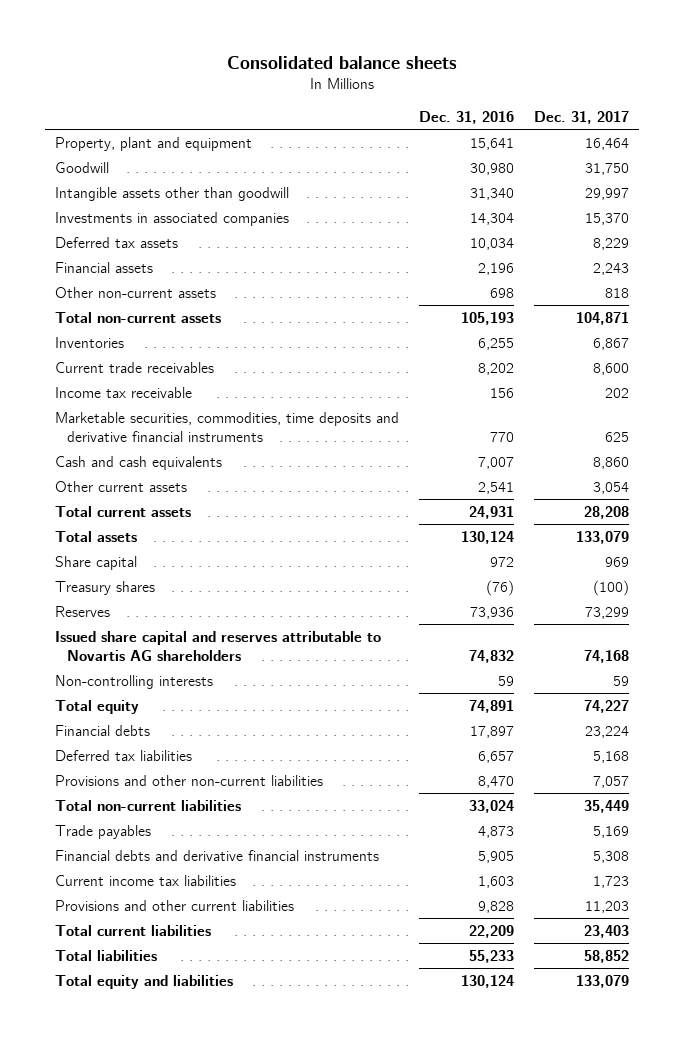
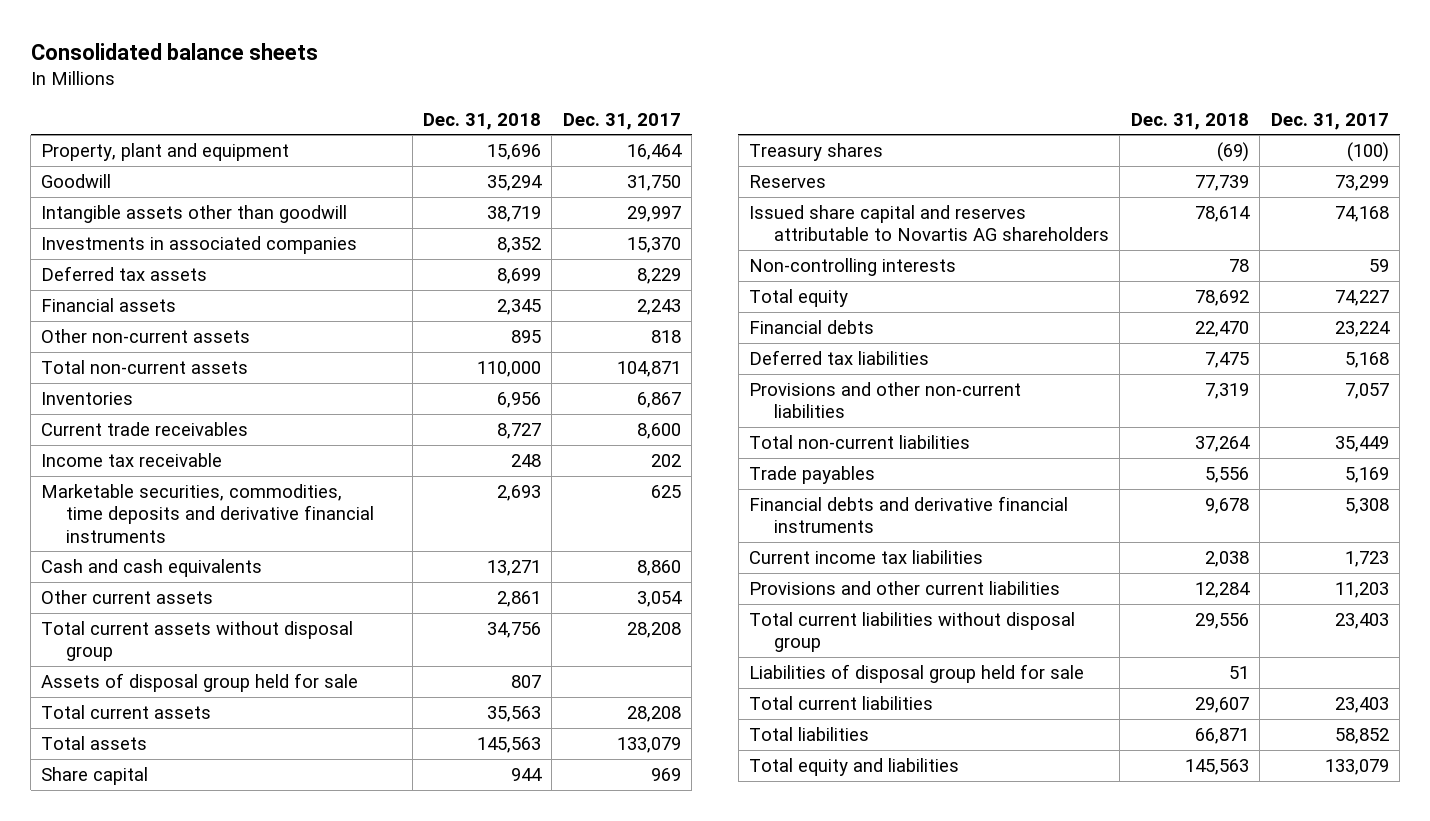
- | Dec. 31, 2016 | Dec. 31, 2017
+ | Dec. 31, 2018 | Dec. 31, 2017
+ Total current assets without disposal group | 34,756 | 28,208
+ Assets of disposal group held for sale | 807 |
+ Total current liabilities without disposal group | 29,556 | 23,403
+ Liabilities of disposal group held for sale | 51 |

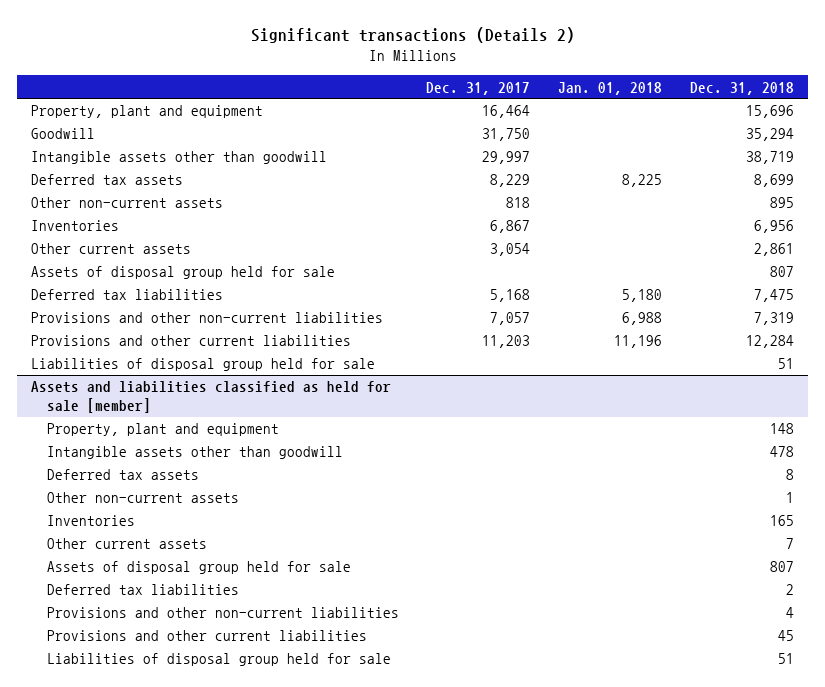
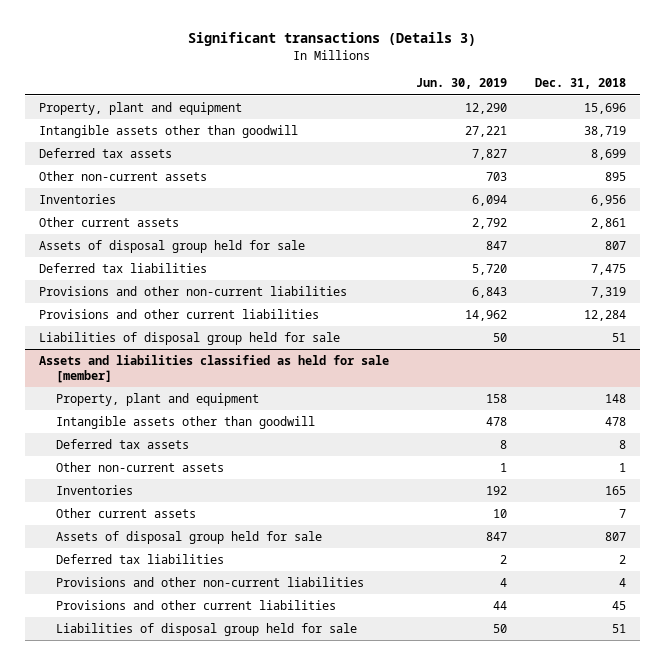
- Significant transactions (Details 2)
+ Significant transactions (Details 3)
- | Dec. 31, 2017 | Jan. 01, 2018 | Dec. 31, 2018
+ | Jun. 30, 2019 | Dec. 31, 2018
- Goodwill | 31,750 | | 35,294

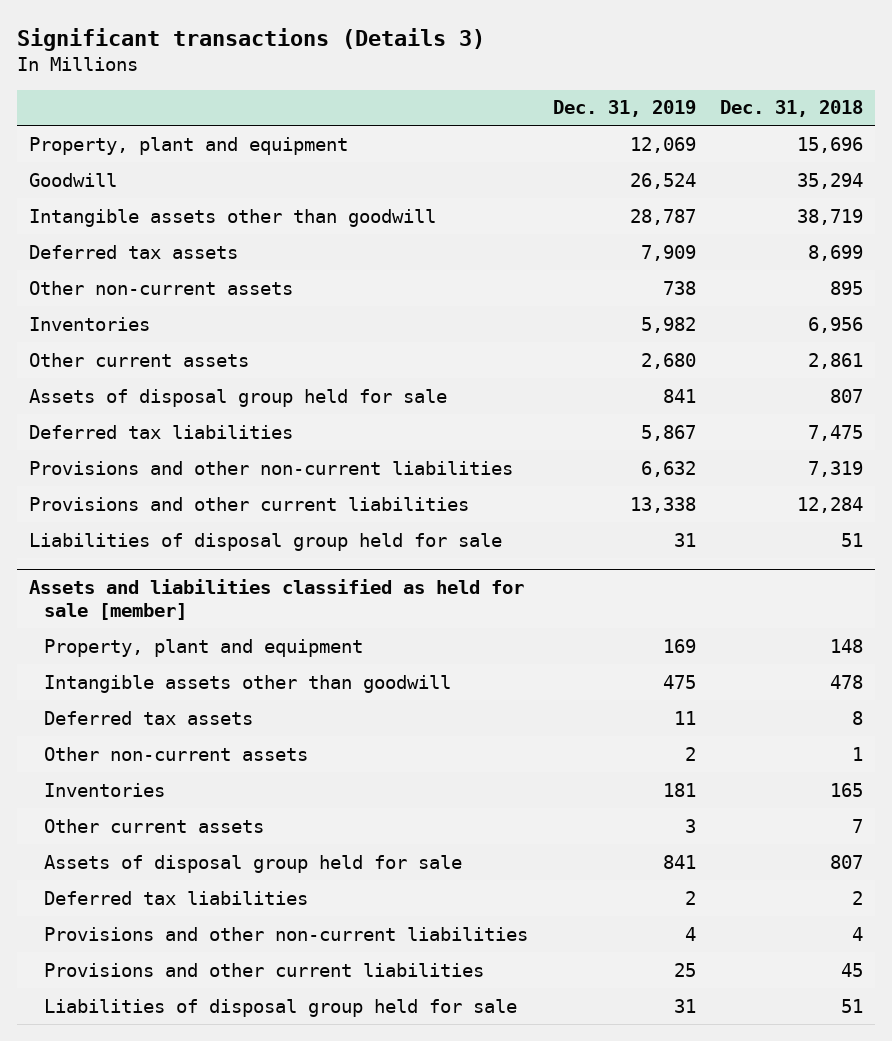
- | Jun. 30, 2019 | Dec. 31, 2018
+ | Dec. 31, 2019 | Dec. 31, 2018
+ Goodwill | 26,524 | 35,294

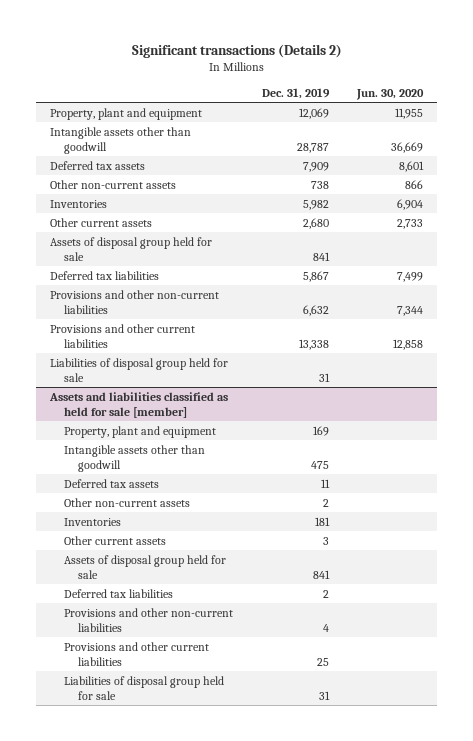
- Significant transactions (Details 3)
+ Significant transactions (Details 2)
- | Dec. 31, 2019 | Dec. 31, 2018
+ | Dec. 31, 2019 | Jun. 30, 2020
- Goodwill | 26,524 | 35,294

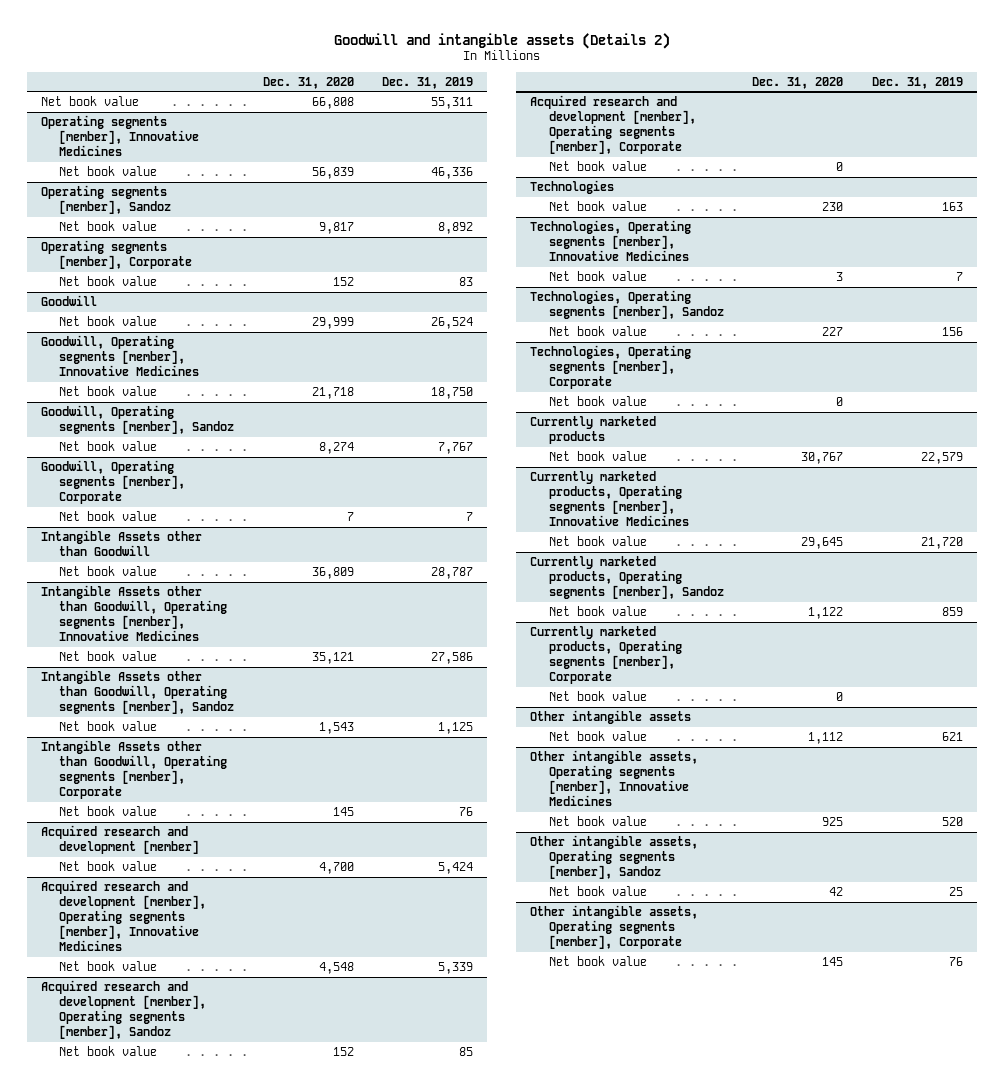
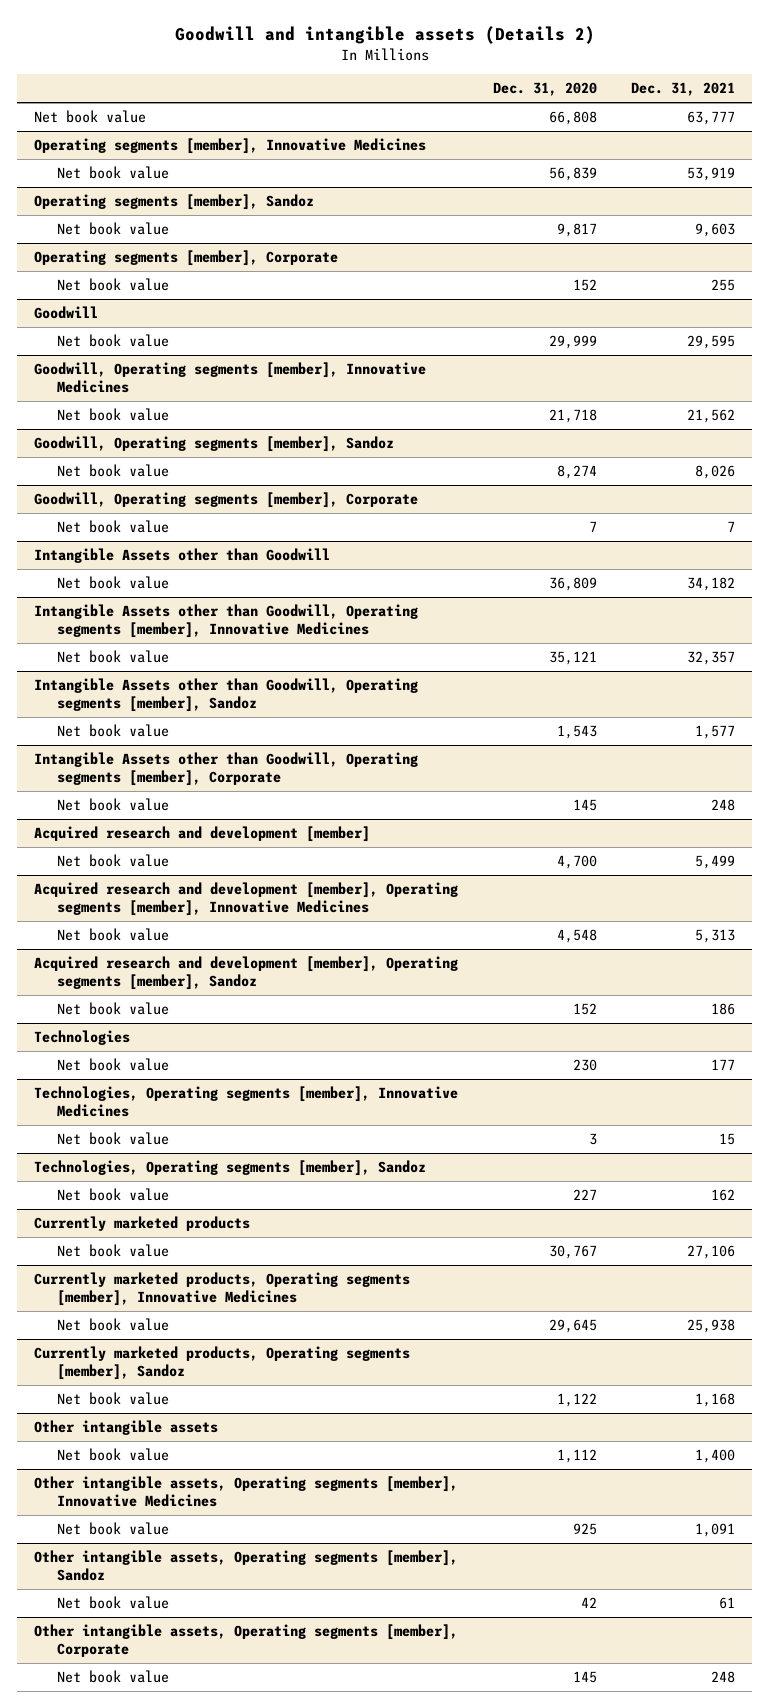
- | Dec. 31, 2020 | Dec. 31, 2019
+ | Dec. 31, 2020 | Dec. 31, 2021
- Acquired research and development [member], Operating segments [member], Corporate
- Net book value | 0 |
- Technologies, Operating segments [member], Corporate
- Net book value | 0 |
- Currently marketed products, Operating segments [member], Corporate
- Net book value | 0 |

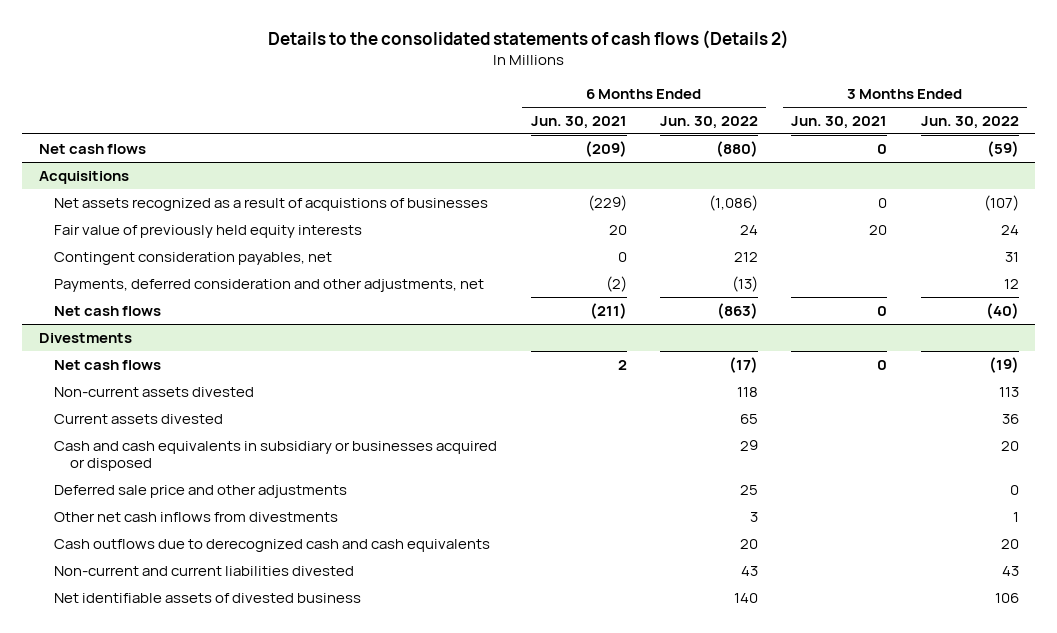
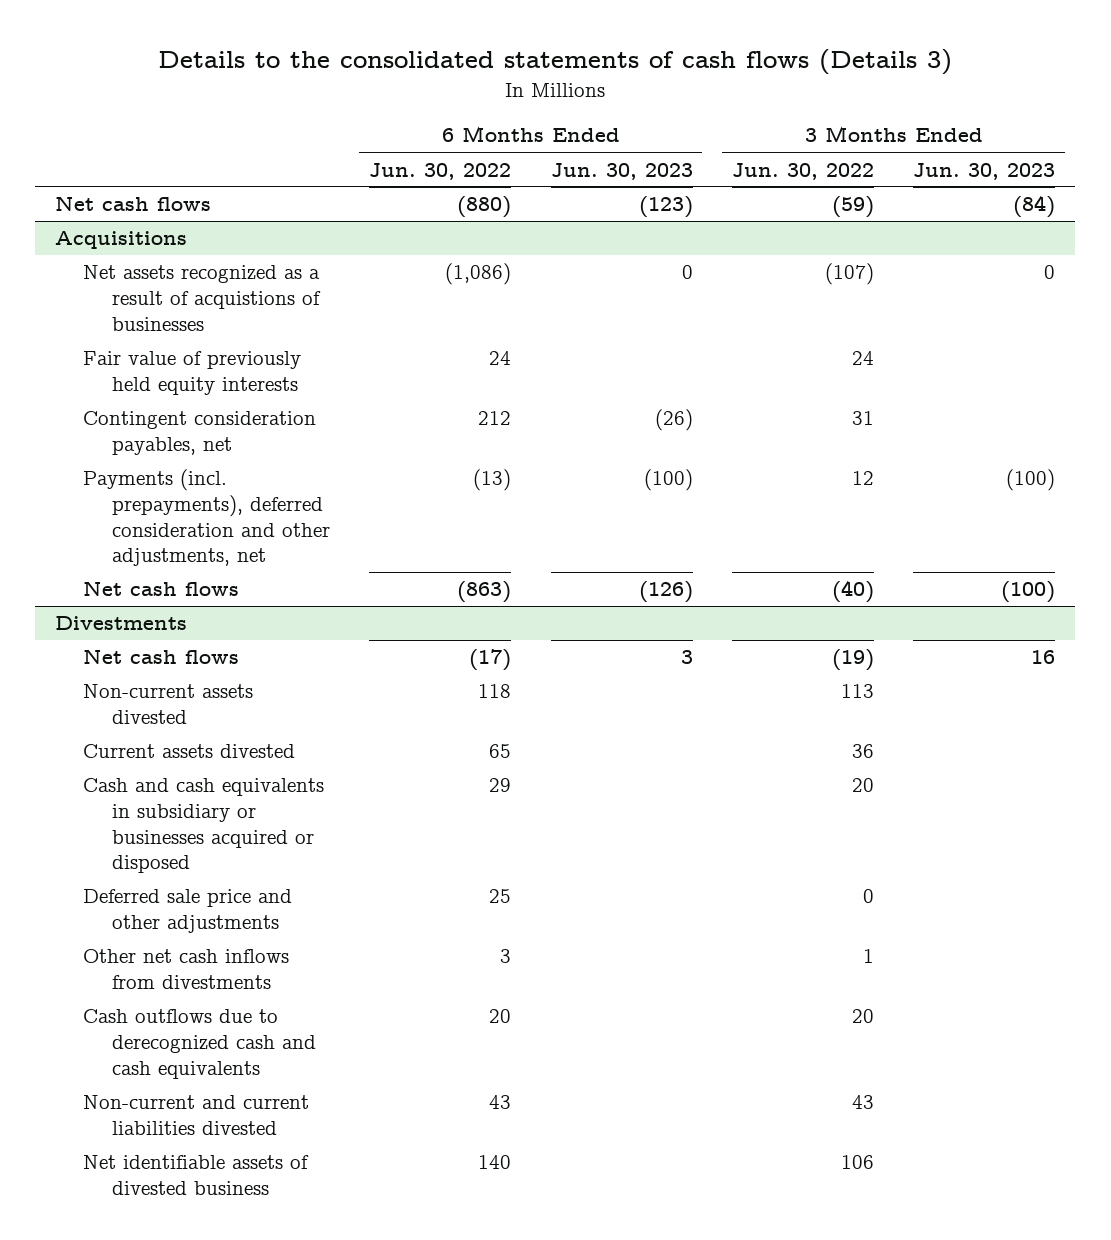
- Details to the consolidated statements of cash flows (Details 2)
+ Details to the consolidated statements of cash flows (Details 3)
- | 6 Months Ended Jun. 30, 2021 | 6 Months Ended Jun. 30, 2022 | 3 Months Ended Jun. 30, 2021 | 3 Months Ended Jun. 30, 2022
+ | 6 Months Ended Jun. 30, 2022 | 6 Months Ended Jun. 30, 2023 | 3 Months Ended Jun. 30, 2022 | 3 Months Ended Jun. 30, 2023
@ Acquisitions
- Payments, deferred consideration and other adjustments, net | (2) | (13) | | 12
+ Payments (incl. prepayments), deferred consideration and other adjustments, net | (13) | (100) | 12 | (100)

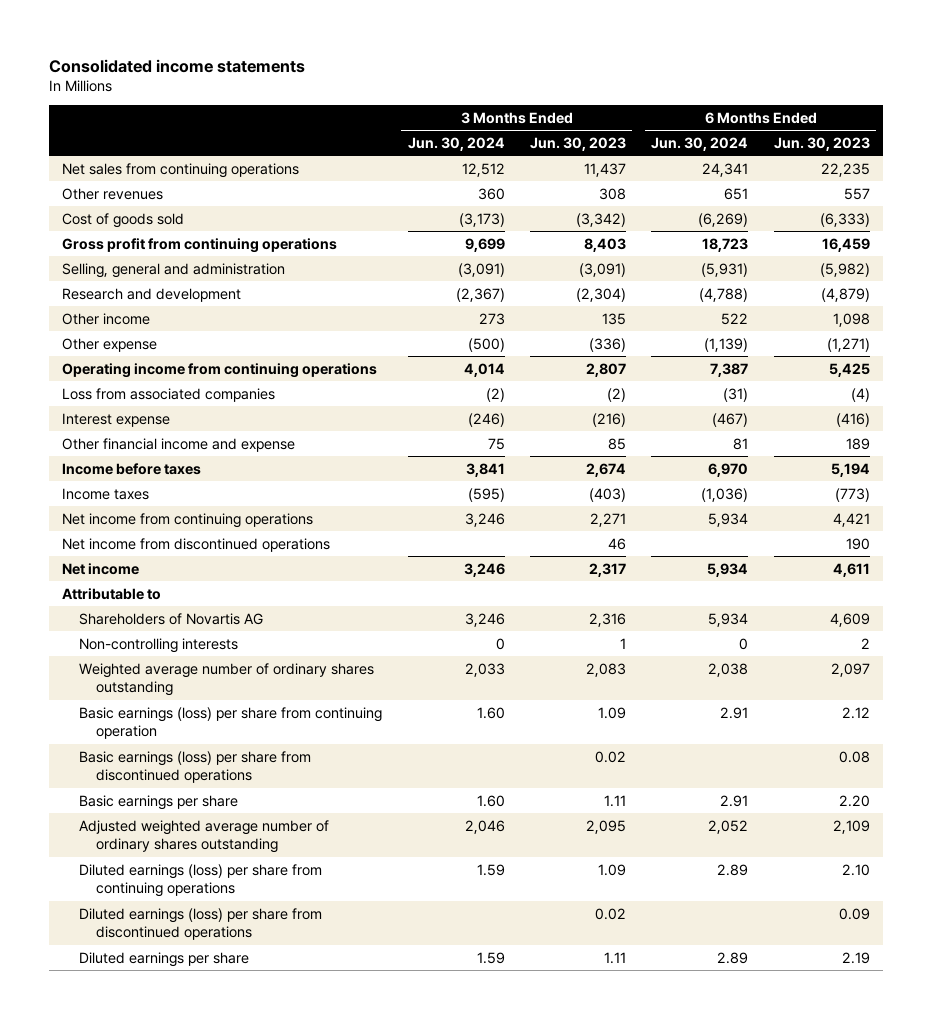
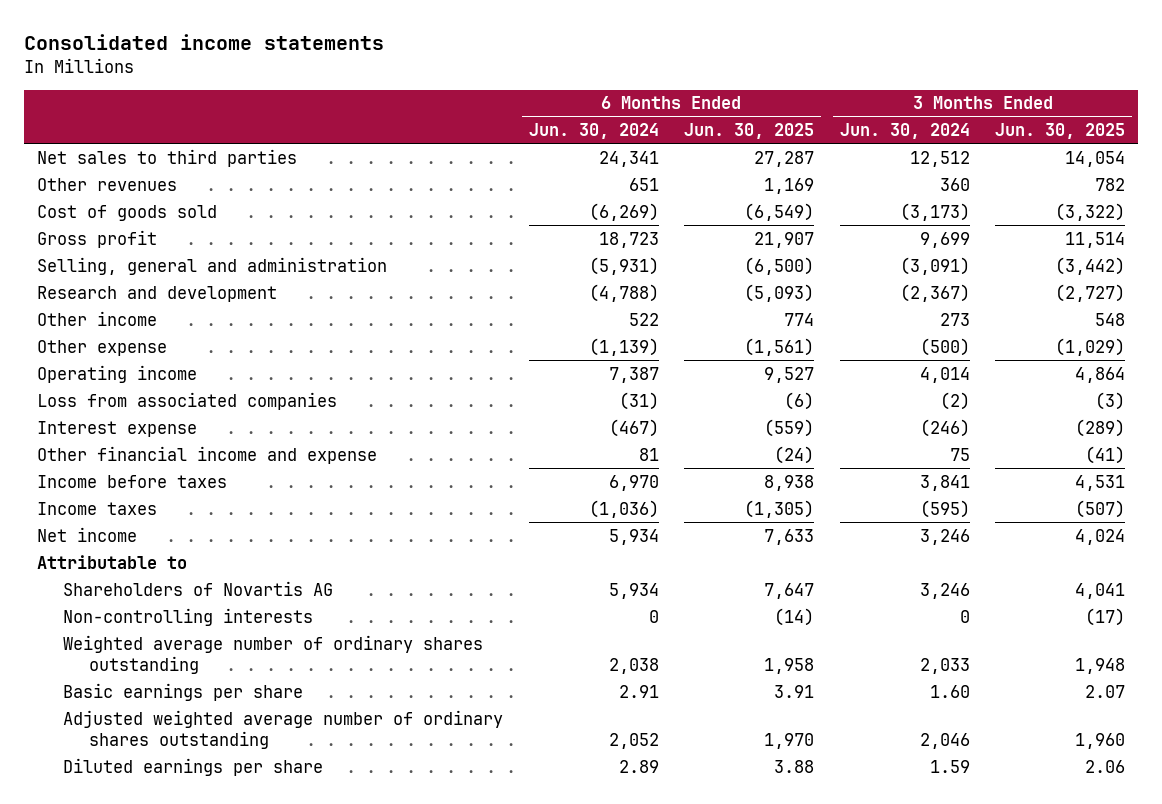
- | 3 Months Ended Jun. 30, 2024 | 3 Months Ended Jun. 30, 2023 | 6 Months Ended Jun. 30, 2024 | 6 Months Ended Jun. 30, 2023
+ | 6 Months Ended Jun. 30, 2024 | 6 Months Ended Jun. 30, 2025 | 3 Months Ended Jun. 30, 2024 | 3 Months Ended Jun. 30, 2025
- Net sales from continuing operations | 12,512 | 11,437 | 24,341 | 22,235
+ Net sales to third parties | 24,341 | 27,287 | 12,512 | 14,054
- Gross profit from continuing operations | 9,699 | 8,403 | 18,723 | 16,459
+ Gross profit | 18,723 | 21,907 | 9,699 | 11,514
- Operating income from continuing operations | 4,014 | 2,807 | 7,387 | 5,425
+ Operating income | 7,387 | 9,527 | 4,014 | 4,864
- Net income from continuing operations | 3,246 | 2,271 | 5,934 | 4,421
- Net income from discontinued operations | | 46 | | 190
- Basic earnings (loss) per share from continuing operation | 1.60 | 1.09 | 2.91 | 2.12
- Basic earnings (loss) per share from discontinued operations | | 0.02 | | 0.08
- Diluted earnings (loss) per share from continuing operations | 1.59 | 1.09 | 2.89 | 2.10
- Diluted earnings (loss) per share from discontinued operations | | 0.02 | | 0.09

